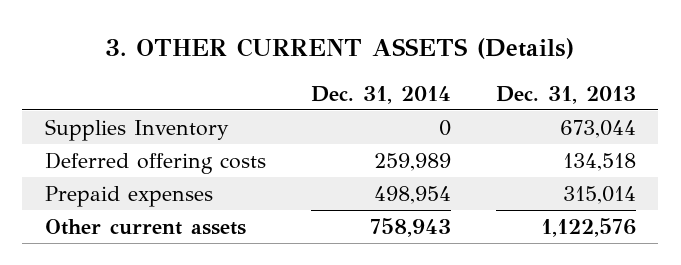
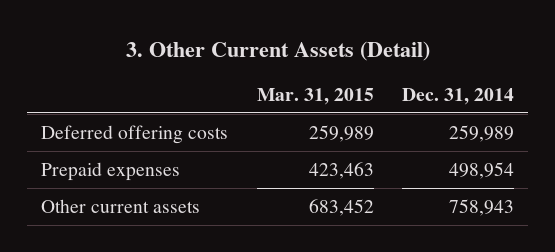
- 3. OTHER CURRENT ASSETS (Details)
+ 3. Other Current Assets (Detail)
- | Dec. 31, 2014 | Dec. 31, 2013
+ | Mar. 31, 2015 | Dec. 31, 2014
- Supplies Inventory | 0 | 673,044

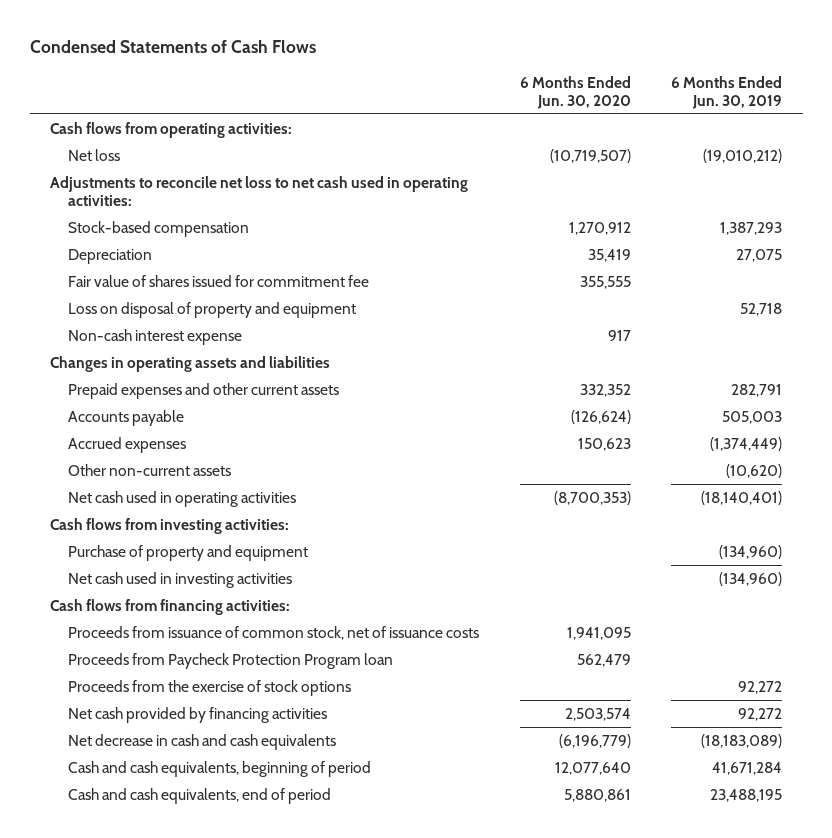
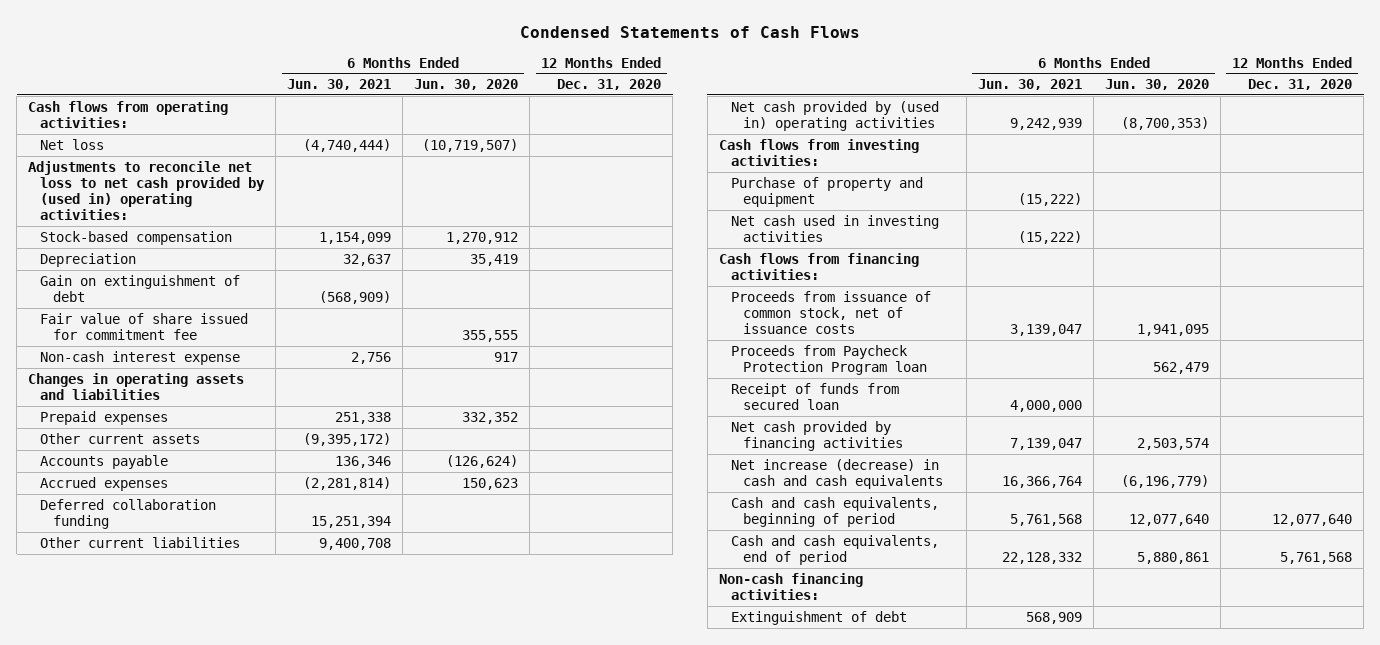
- | 6 Months Ended Jun. 30, 2020 | 6 Months Ended Jun. 30, 2019
+ | 6 Months Ended Jun. 30, 2021 | 6 Months Ended Jun. 30, 2020 | 12 Months Ended Dec. 31, 2020
- Adjustments to reconcile net loss to net cash used in operating activities:
+ Adjustments to reconcile net loss to net cash provided by (used in) operating activities:
- Fair value of shares issued for commitment fee | 355,555 |
- Loss on disposal of property and equipment | | 52,718
+ Gain on extinguishment of debt | (568,909) | |
+ Fair value of share issued for commitment fee | | 355,555 |
- Prepaid expenses and other current assets | 332,352 | 282,791
+ Prepaid expenses | 251,338 | 332,352 |
+ Other current assets | (9,395,172) | |
- Other non-current assets | | (10,620)
- Net cash used in operating activities | (8,700,353) | (18,140,401)
+ Deferred collaboration funding | 15,251,394 | |
+ Other current liabilities | 9,400,708 | |
+ Net cash provided by (used in) operating activities | 9,242,939 | (8,700,353) |
- Proceeds from the exercise of stock options | | 92,272
+ Receipt of funds from secured loan | 4,000,000 | |
- Net decrease in cash and cash equivalents | (6,196,779) | (18,183,089)
+ Net increase (decrease) in cash and cash equivalents | 16,366,764 | (6,196,779) |
+ Non-cash financing activities:
+ Extinguishment of debt | 568,909 | |

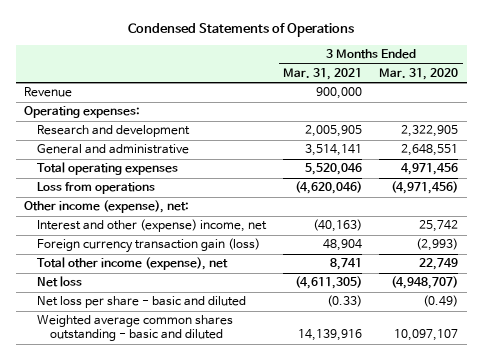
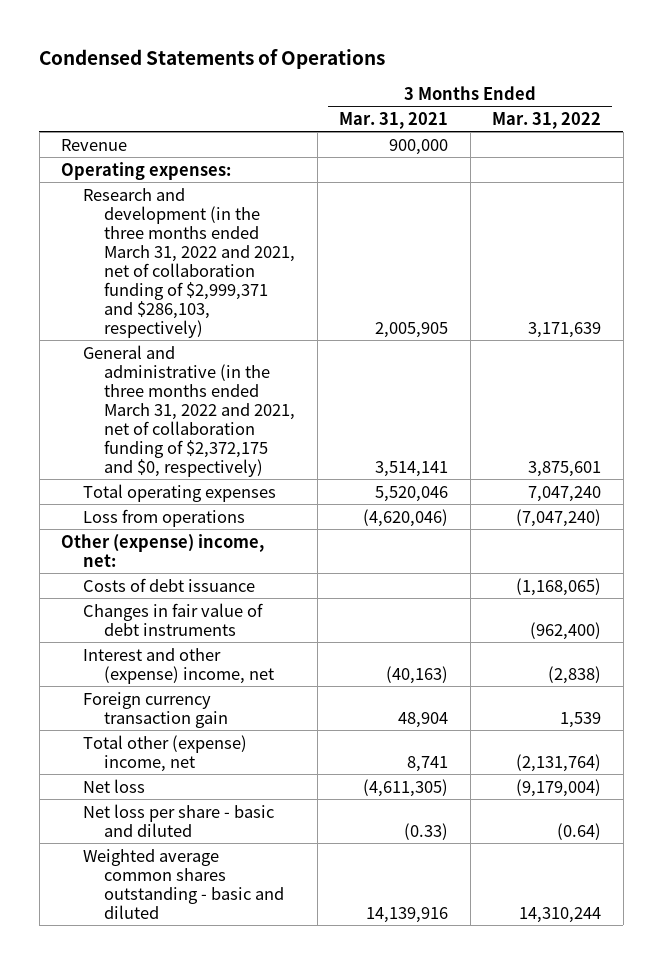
- | 3 Months Ended Mar. 31, 2021 | 3 Months Ended Mar. 31, 2020
+ | 3 Months Ended Mar. 31, 2021 | 3 Months Ended Mar. 31, 2022
- Research and development | 2,005,905 | 2,322,905
- General and administrative | 3,514,141 | 2,648,551
+ Research and development (in the three months ended March 31, 2022 and 2021, net of collaboration funding of $2,999,371 and $286,103, respectively) | 2,005,905 | 3,171,639
+ General and administrative (in the three months ended March 31, 2022 and 2021, net of collaboration funding of $2,372,175 and $0, respectively) | 3,514,141 | 3,875,601
- Other income (expense), net:
+ Other (expense) income, net:
+ Costs of debt issuance | | (1,168,065)
+ Changes in fair value of debt instruments | | (962,400)
- Foreign currency transaction gain (loss) | 48,904 | (2,993)
- Total other income (expense), net | 8,741 | 22,749
+ Foreign currency transaction gain | 48,904 | 1,539
+ Total other (expense) income, net | 8,741 | (2,131,764)

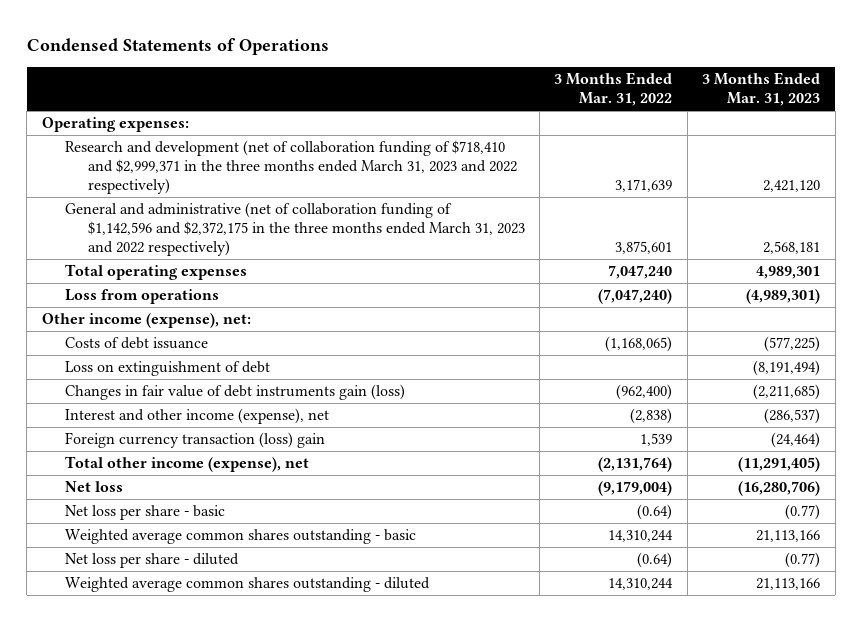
- | 3 Months Ended Mar. 31, 2021 | 3 Months Ended Mar. 31, 2022
+ | 3 Months Ended Mar. 31, 2022 | 3 Months Ended Mar. 31, 2023
- Revenue | 900,000 |
- Research and development (in the three months ended March 31, 2022 and 2021, net of collaboration funding of $2,999,371 and $286,103, respectively) | 2,005,905 | 3,171,639
- General and administrative (in the three months ended March 31, 2022 and 2021, net of collaboration funding of $2,372,175 and $0, respectively) | 3,514,141 | 3,875,601
+ Research and development (net of collaboration funding of $718,410 and $2,999,371 in the three months ended March 31, 2023 and 2022 respectively) | 3,171,639 | 2,421,120
+ General and administrative (net of collaboration funding of $1,142,596 and $2,372,175 in the three months ended March 31, 2023 and 2022 respectively) | 3,875,601 | 2,568,181
- Other (expense) income, net:
+ Other income (expense), net:
- Changes in fair value of debt instruments | | (962,400)
- Interest and other (expense) income, net | (40,163) | (2,838)
- Foreign currency transaction gain | 48,904 | 1,539
- Total other (expense) income, net | 8,741 | (2,131,764)
+ Loss on extinguishment of debt | | (8,191,494)
+ Changes in fair value of debt instruments gain (loss) | (962,400) | (2,211,685)
+ Interest and other income (expense), net | (2,838) | (286,537)
+ Foreign currency transaction (loss) gain | 1,539 | (24,464)
+ Total other income (expense), net | (2,131,764) | (11,291,405)
- Net loss per share - basic and diluted | (0.33) | (0.64)
- Weighted average common shares outstanding - basic and diluted | 14,139,916 | 14,310,244
+ Net loss per share - basic | (0.64) | (0.77)
+ Weighted average common shares outstanding - basic | 14,310,244 | 21,113,166
+ Net loss per share - diluted | (0.64) | (0.77)
+ Weighted average common shares outstanding - diluted | 14,310,244 | 21,113,166

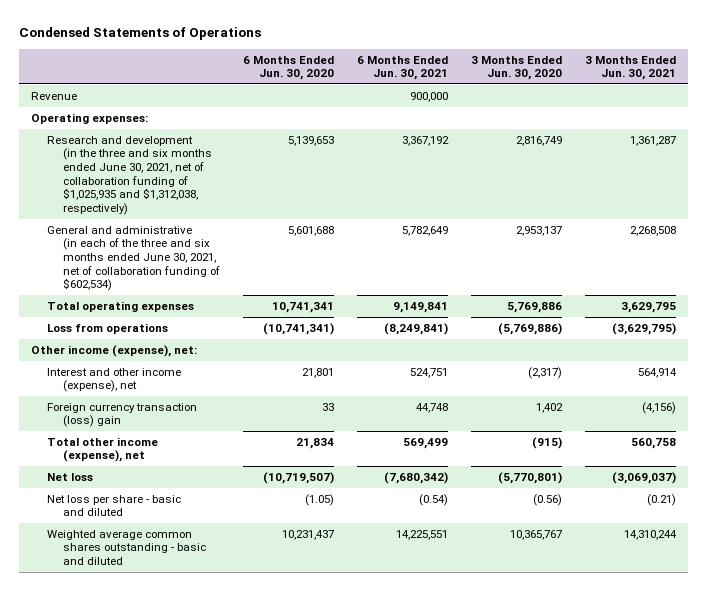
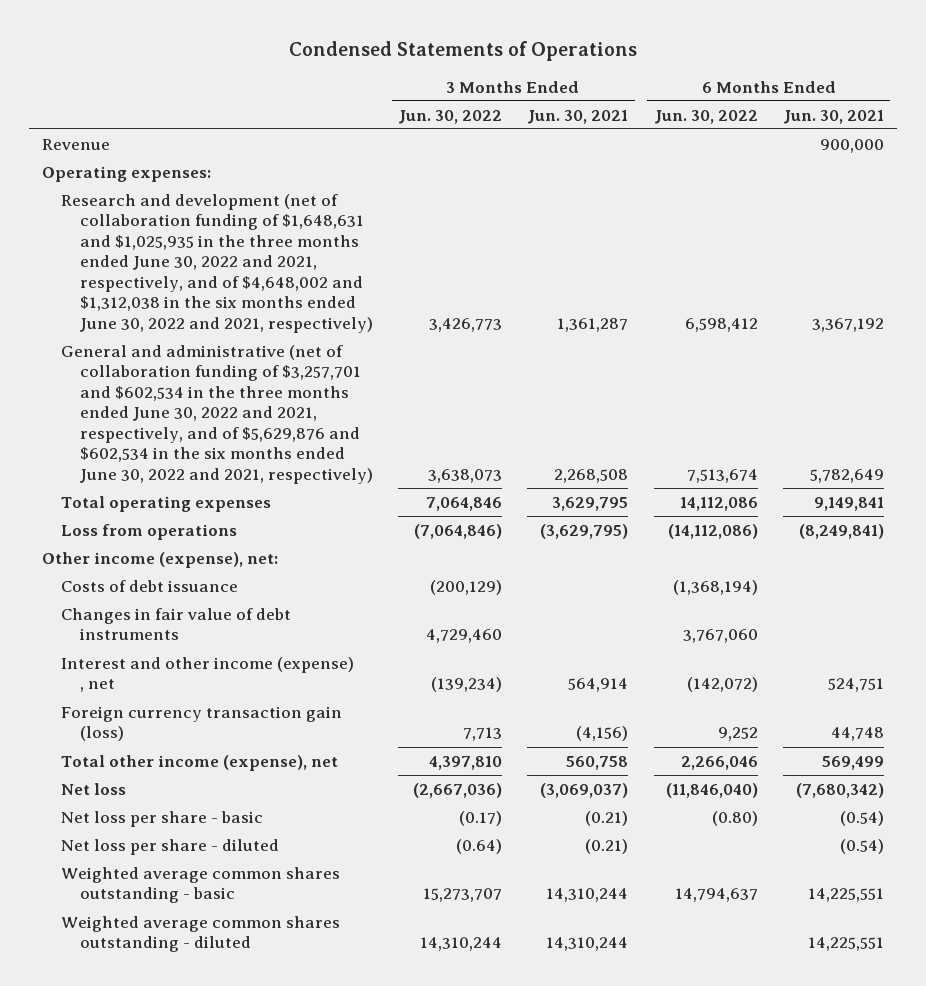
- | 6 Months Ended Jun. 30, 2020 | 6 Months Ended Jun. 30, 2021 | 3 Months Ended Jun. 30, 2020 | 3 Months Ended Jun. 30, 2021
+ | 3 Months Ended Jun. 30, 2022 | 3 Months Ended Jun. 30, 2021 | 6 Months Ended Jun. 30, 2022 | 6 Months Ended Jun. 30, 2021
- Research and development (in the three and six months ended June 30, 2021, net of collaboration funding of $1,025,935 and $1,312,038, respectively) | 5,139,653 | 3,367,192 | 2,816,749 | 1,361,287
- General and administrative (in each of the three and six months ended June 30, 2021, net of collaboration funding of $602,534) | 5,601,688 | 5,782,649 | 2,953,137 | 2,268,508
+ Research and development (net of collaboration funding of $1,648,631 and $1,025,935 in the three months ended June 30, 2022 and 2021, respectively, and of $4,648,002 and $1,312,038 in the six months ended June 30, 2022 and 2021, respectively) | 3,426,773 | 1,361,287 | 6,598,412 | 3,367,192
+ General and administrative (net of collaboration funding of $3,257,701 and $602,534 in the three months ended June 30, 2022 and 2021, respectively, and of $5,629,876 and $602,534 in the six months ended June 30, 2022 and 2021, respectively) | 3,638,073 | 2,268,508 | 7,513,674 | 5,782,649
- Interest and other income (expense), net | 21,801 | 524,751 | (2,317) | 564,914
- Foreign currency transaction (loss) gain | 33 | 44,748 | 1,402 | (4,156)
+ Costs of debt issuance | (200,129) | | (1,368,194) |
+ Changes in fair value of debt instruments | 4,729,460 | | 3,767,060 |
+ Interest and other income (expense) , net | (139,234) | 564,914 | (142,072) | 524,751
+ Foreign currency transaction gain (loss) | 7,713 | (4,156) | 9,252 | 44,748
- Net loss per share - basic and diluted | (1.05) | (0.54) | (0.56) | (0.21)
- Weighted average common shares outstanding - basic and diluted | 10,231,437 | 14,225,551 | 10,365,767 | 14,310,244
+ Net loss per share - basic | (0.17) | (0.21) | (0.80) | (0.54)
+ Net loss per share - diluted | (0.64) | (0.21) | | (0.54)
+ Weighted average common shares outstanding - basic | 15,273,707 | 14,310,244 | 14,794,637 | 14,225,551
+ Weighted average common shares outstanding - diluted | 14,310,244 | 14,310,244 | | 14,225,551

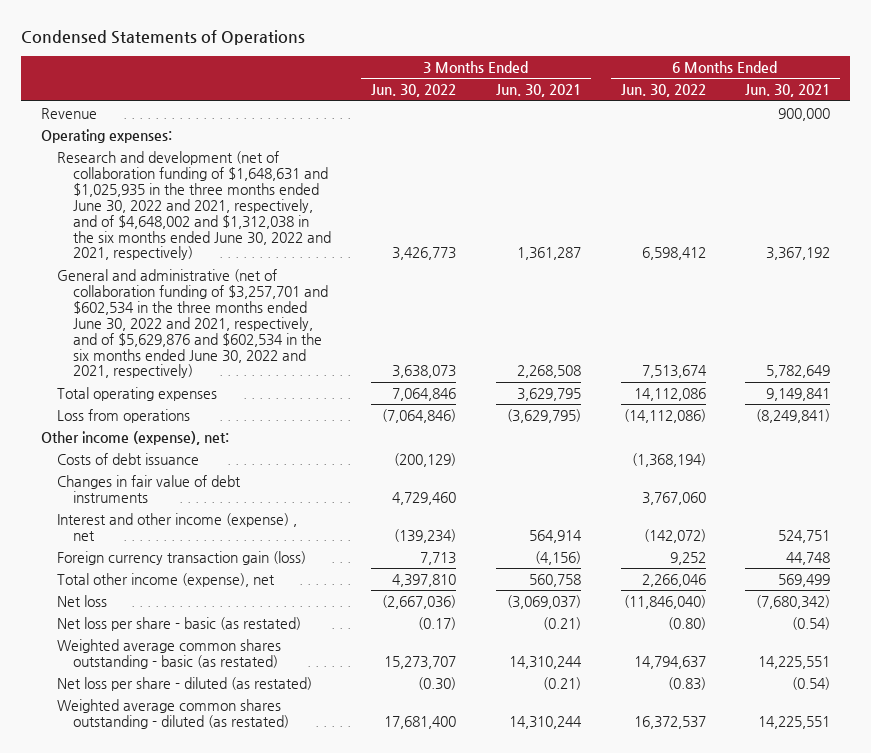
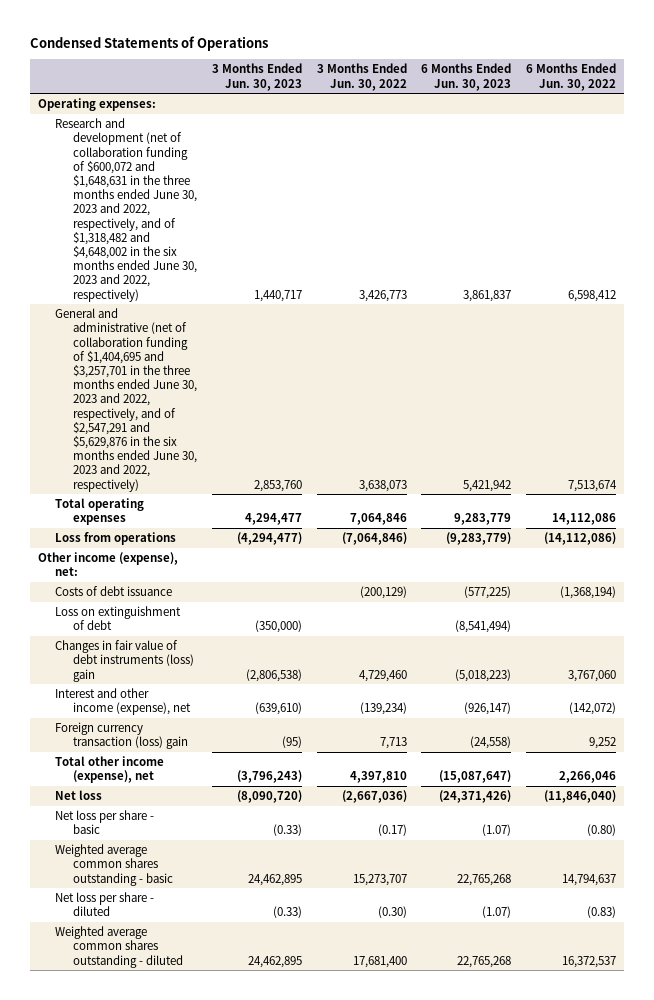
- | 3 Months Ended Jun. 30, 2022 | 3 Months Ended Jun. 30, 2021 | 6 Months Ended Jun. 30, 2022 | 6 Months Ended Jun. 30, 2021
+ | 3 Months Ended Jun. 30, 2023 | 3 Months Ended Jun. 30, 2022 | 6 Months Ended Jun. 30, 2023 | 6 Months Ended Jun. 30, 2022
- Revenue | | | | 900,000
- Research and development (net of collaboration funding of $1,648,631 and $1,025,935 in the three months ended June 30, 2022 and 2021, respectively, and of $4,648,002 and $1,312,038 in the six months ended June 30, 2022 and 2021, respectively) | 3,426,773 | 1,361,287 | 6,598,412 | 3,367,192
- General and administrative (net of collaboration funding of $3,257,701 and $602,534 in the three months ended June 30, 2022 and 2021, respectively, and of $5,629,876 and $602,534 in the six months ended June 30, 2022 and 2021, respectively) | 3,638,073 | 2,268,508 | 7,513,674 | 5,782,649
+ Research and development (net of collaboration funding of $600,072 and $1,648,631 in the three months ended June 30, 2023 and 2022, respectively, and of $1,318,482 and $4,648,002 in the six months ended June 30, 2023 and 2022, respectively) | 1,440,717 | 3,426,773 | 3,861,837 | 6,598,412
+ General and administrative (net of collaboration funding of $1,404,695 and $3,257,701 in the three months ended June 30, 2023 and 2022, respectively, and of $2,547,291 and $5,629,876 in the six months ended June 30, 2023 and 2022, respectively) | 2,853,760 | 3,638,073 | 5,421,942 | 7,513,674
- Changes in fair value of debt instruments | 4,729,460 | | 3,767,060 |
- Interest and other income (expense) , net | (139,234) | 564,914 | (142,072) | 524,751
- Foreign currency transaction gain (loss) | 7,713 | (4,156) | 9,252 | 44,748
+ Loss on extinguishment of debt | (350,000) | | (8,541,494) |
+ Changes in fair value of debt instruments (loss) gain | (2,806,538) | 4,729,460 | (5,018,223) | 3,767,060
+ Interest and other income (expense), net | (639,610) | (139,234) | (926,147) | (142,072)
+ Foreign currency transaction (loss) gain | (95) | 7,713 | (24,558) | 9,252
- Net loss per share - basic (as restated) | (0.17) | (0.21) | (0.80) | (0.54)
- Weighted average common shares outstanding - basic (as restated) | 15,273,707 | 14,310,244 | 14,794,637 | 14,225,551
- Net loss per share - diluted (as restated) | (0.30) | (0.21) | (0.83) | (0.54)
- Weighted average common shares outstanding - diluted (as restated) | 17,681,400 | 14,310,244 | 16,372,537 | 14,225,551
+ Net loss per share - basic | (0.33) | (0.17) | (1.07) | (0.80)
+ Weighted average common shares outstanding - basic | 24,462,895 | 15,273,707 | 22,765,268 | 14,794,637
+ Net loss per share - diluted | (0.33) | (0.30) | (1.07) | (0.83)
+ Weighted average common shares outstanding - diluted | 24,462,895 | 17,681,400 | 22,765,268 | 16,372,537

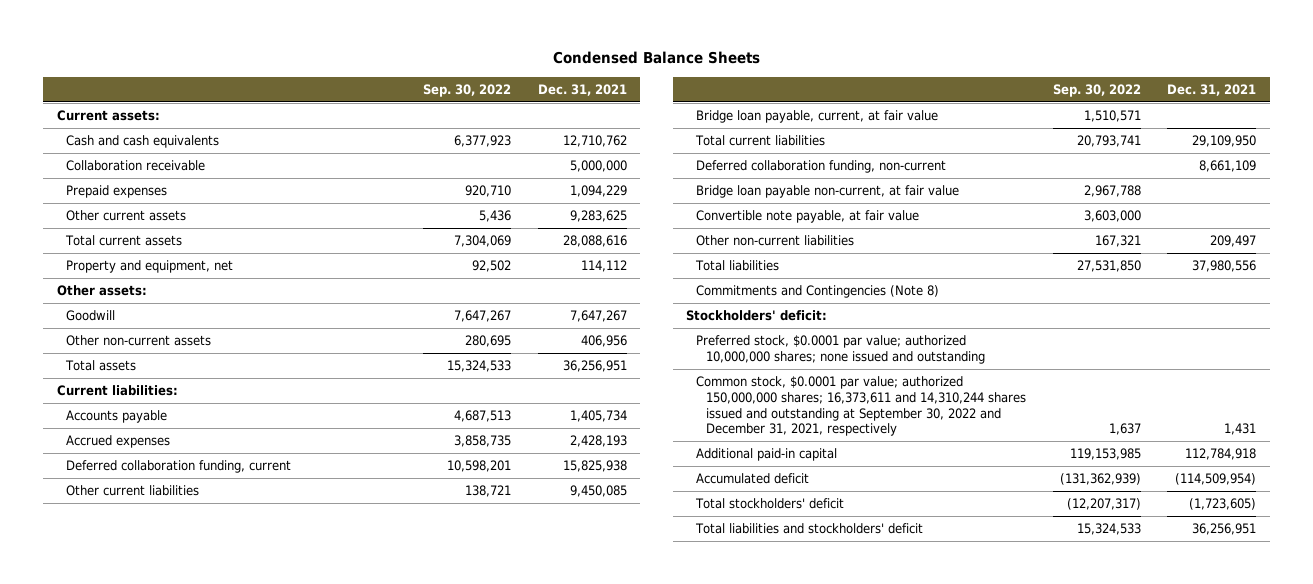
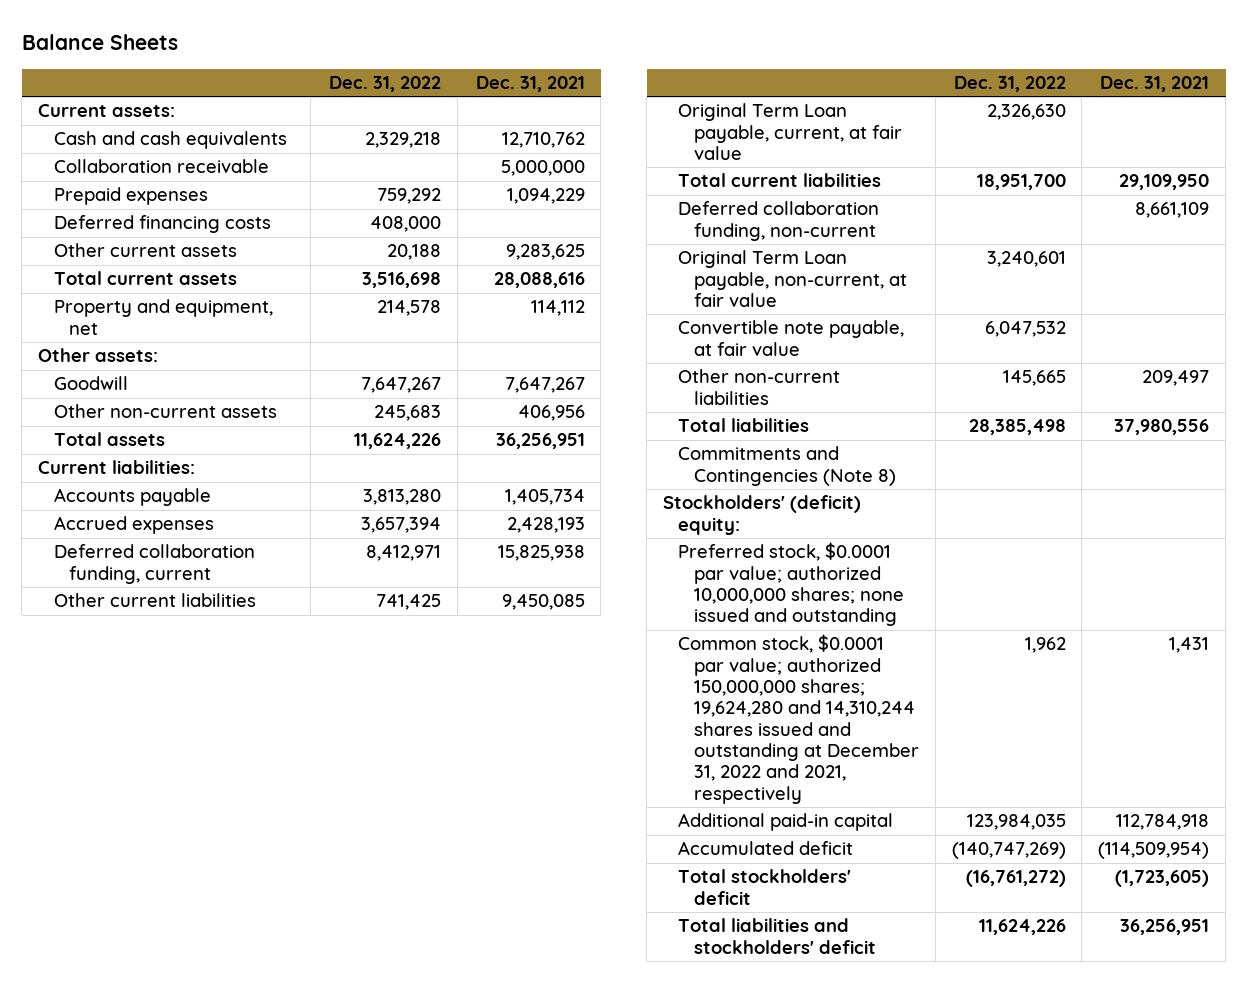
- Condensed Balance Sheets
+ Balance Sheets
- | Sep. 30, 2022 | Dec. 31, 2021
+ | Dec. 31, 2022 | Dec. 31, 2021
+ Deferred financing costs | 408,000 |
- Bridge loan payable, current, at fair value | 1,510,571 |
+ Original Term Loan payable, current, at fair value | 2,326,630 |
- Bridge loan payable non-current, at fair value | 2,967,788 |
+ Original Term Loan payable, non-current, at fair value | 3,240,601 |
- Stockholders' deficit:
+ Stockholders' (deficit) equity:
- Common stock, $0.0001 par value; authorized 150,000,000 shares; 16,373,611 and 14,310,244 shares issued and outstanding at September 30, 2022 and December 31, 2021, respectively | 1,637 | 1,431
+ Common stock, $0.0001 par value; authorized 150,000,000 shares; 19,624,280 and 14,310,244 shares issued and outstanding at December 31, 2022 and 2021, respectively | 1,962 | 1,431

